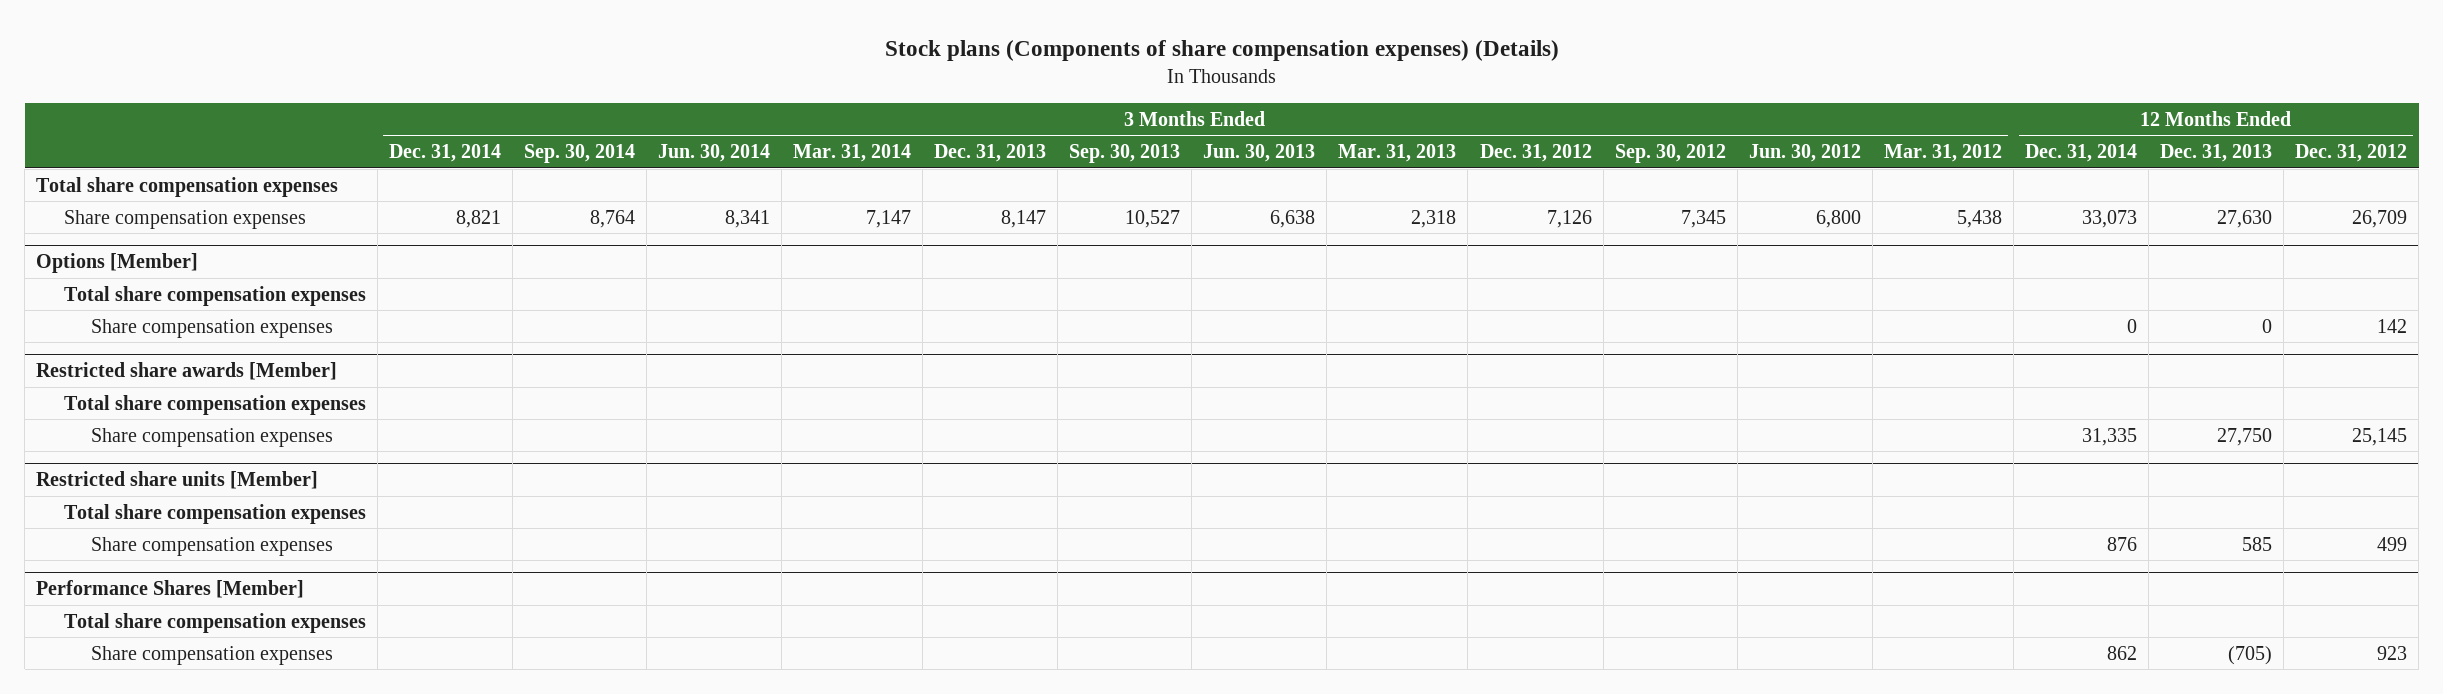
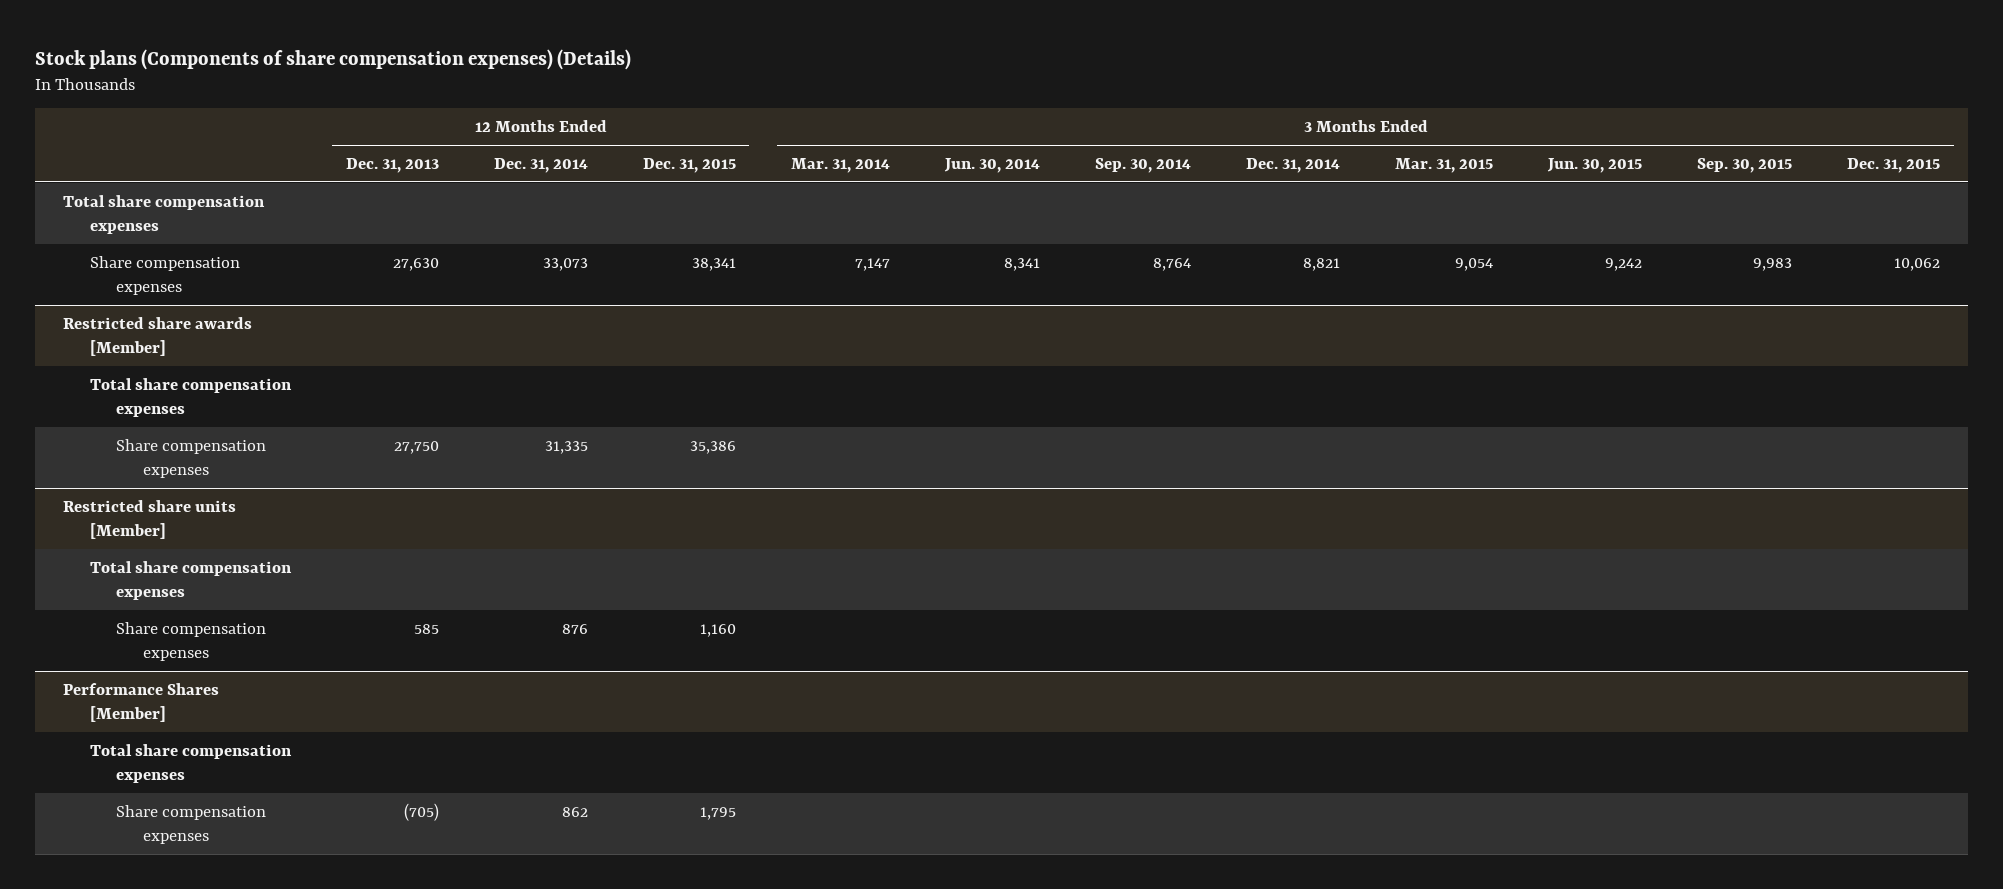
- | 3 Months Ended Dec. 31, 2014 | 3 Months Ended Sep. 30, 2014 | 3 Months Ended Jun. 30, 2014 | 3 Months Ended Mar. 31, 2014 | 3 Months Ended Dec. 31, 2013 | 3 Months Ended Sep. 30, 2013 | 3 Months Ended Jun. 30, 2013 | 3 Months Ended Mar. 31, 2013 | 3 Months Ended Dec. 31, 2012 | 3 Months Ended Sep. 30, 2012 | 3 Months Ended Jun. 30, 2012 | 3 Months Ended Mar. 31, 2012 | 12 Months Ended Dec. 31, 2014 | 12 Months Ended Dec. 31, 2013 | 12 Months Ended Dec. 31, 2012
+ | 12 Months Ended Dec. 31, 2013 | 12 Months Ended Dec. 31, 2014 | 12 Months Ended Dec. 31, 2015 | 3 Months Ended Mar. 31, 2014 | 3 Months Ended Jun. 30, 2014 | 3 Months Ended Sep. 30, 2014 | 3 Months Ended Dec. 31, 2014 | 3 Months Ended Mar. 31, 2015 | 3 Months Ended Jun. 30, 2015 | 3 Months Ended Sep. 30, 2015 | 3 Months Ended Dec. 31, 2015
- Options [Member]
- Total share compensation expenses
- Share compensation expenses | | | | | | | | | | | | | 0 | 0 | 142

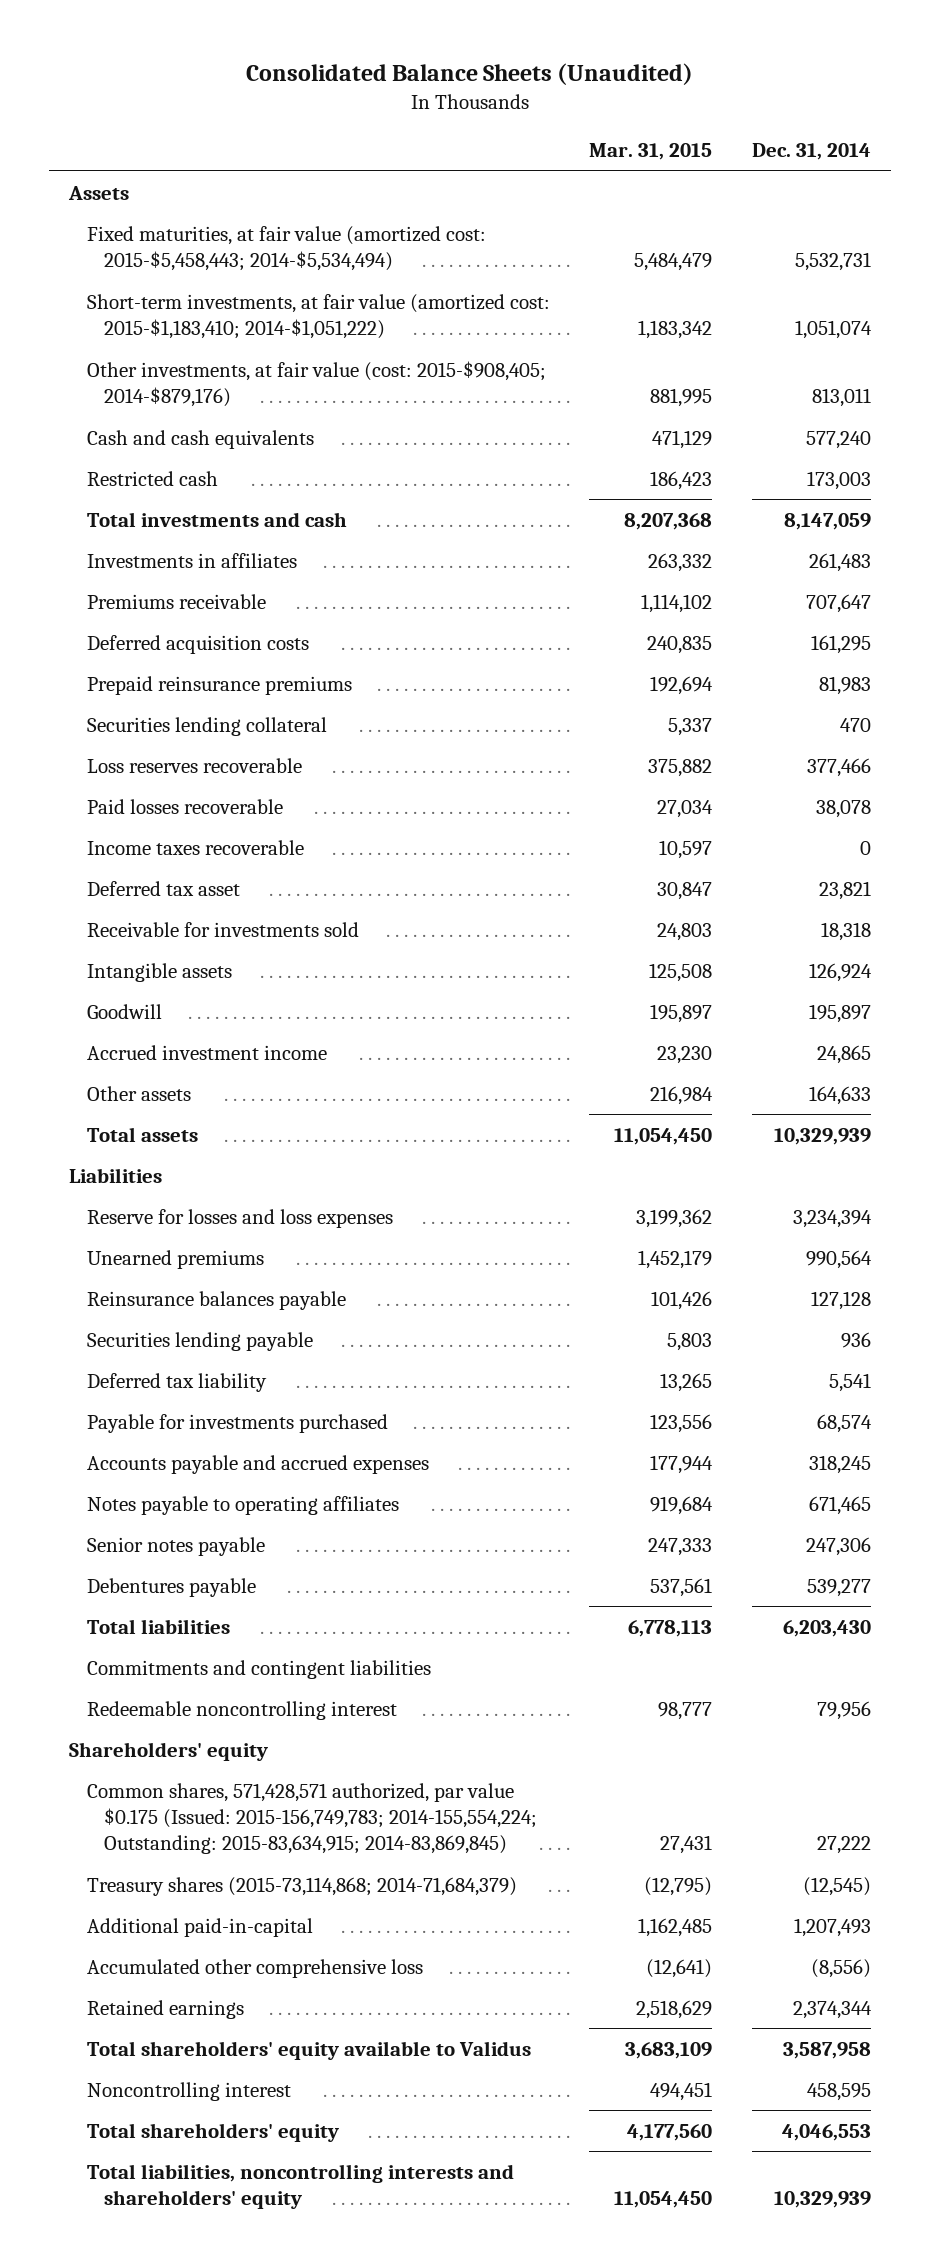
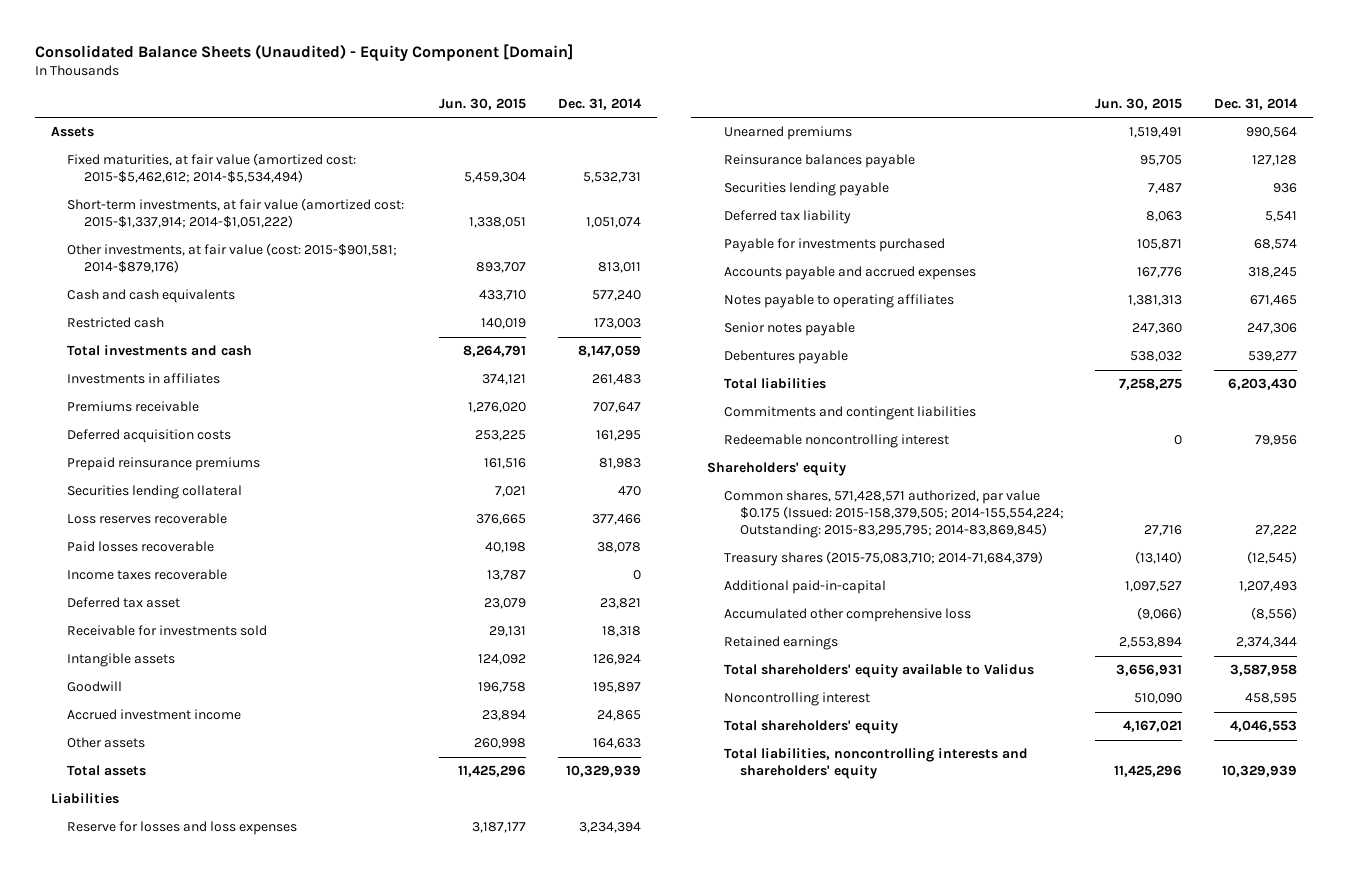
- Consolidated Balance Sheets (Unaudited)
+ Consolidated Balance Sheets (Unaudited) - Equity Component [Domain]
- | Mar. 31, 2015 | Dec. 31, 2014
+ | Jun. 30, 2015 | Dec. 31, 2014
- Fixed maturities, at fair value (amortized cost: 2015-$5,458,443; 2014-$5,534,494) | 5,484,479 | 5,532,731
- Short-term investments, at fair value (amortized cost: 2015-$1,183,410; 2014-$1,051,222) | 1,183,342 | 1,051,074
- Other investments, at fair value (cost: 2015-$908,405; 2014-$879,176) | 881,995 | 813,011
+ Fixed maturities, at fair value (amortized cost: 2015-$5,462,612; 2014-$5,534,494) | 5,459,304 | 5,532,731
+ Short-term investments, at fair value (amortized cost: 2015-$1,337,914; 2014-$1,051,222) | 1,338,051 | 1,051,074
+ Other investments, at fair value (cost: 2015-$901,581; 2014-$879,176) | 893,707 | 813,011
- Common shares, 571,428,571 authorized, par value $0.175 (Issued: 2015-156,749,783; 2014-155,554,224; Outstanding: 2015-83,634,915; 2014-83,869,845) | 27,431 | 27,222
- Treasury shares (2015-73,114,868; 2014-71,684,379) | (12,795) | (12,545)
+ Common shares, 571,428,571 authorized, par value $0.175 (Issued: 2015-158,379,505; 2014-155,554,224; Outstanding: 2015-83,295,795; 2014-83,869,845) | 27,716 | 27,222
+ Treasury shares (2015-75,083,710; 2014-71,684,379) | (13,140) | (12,545)

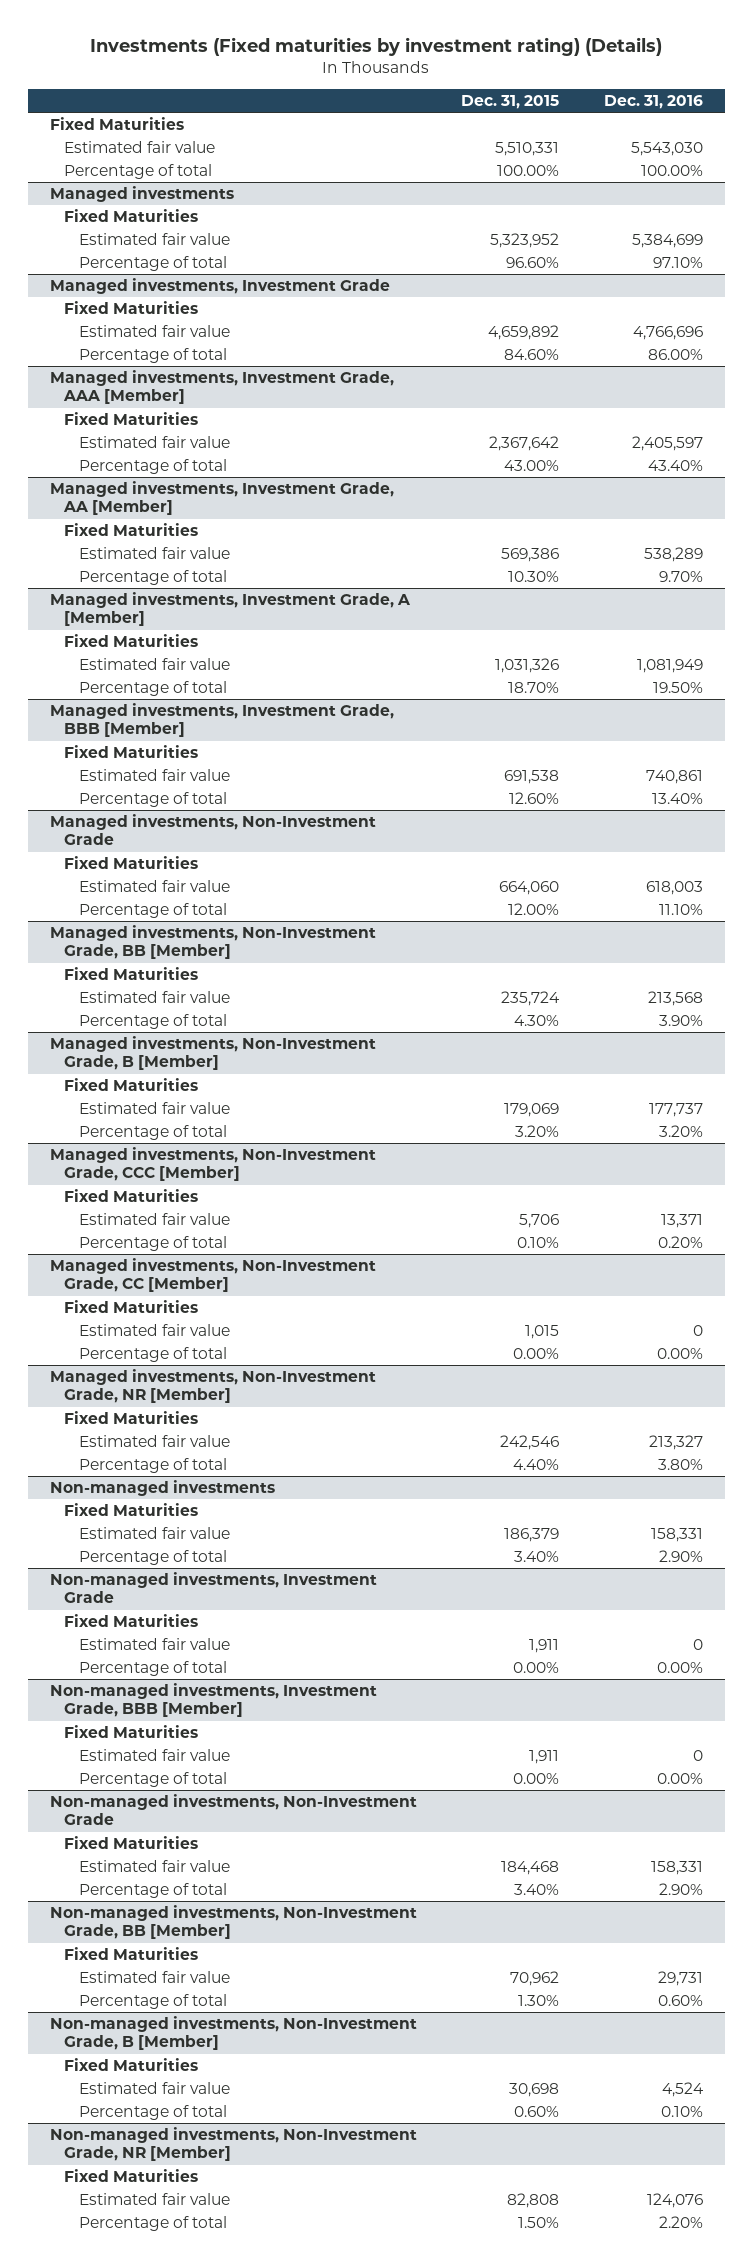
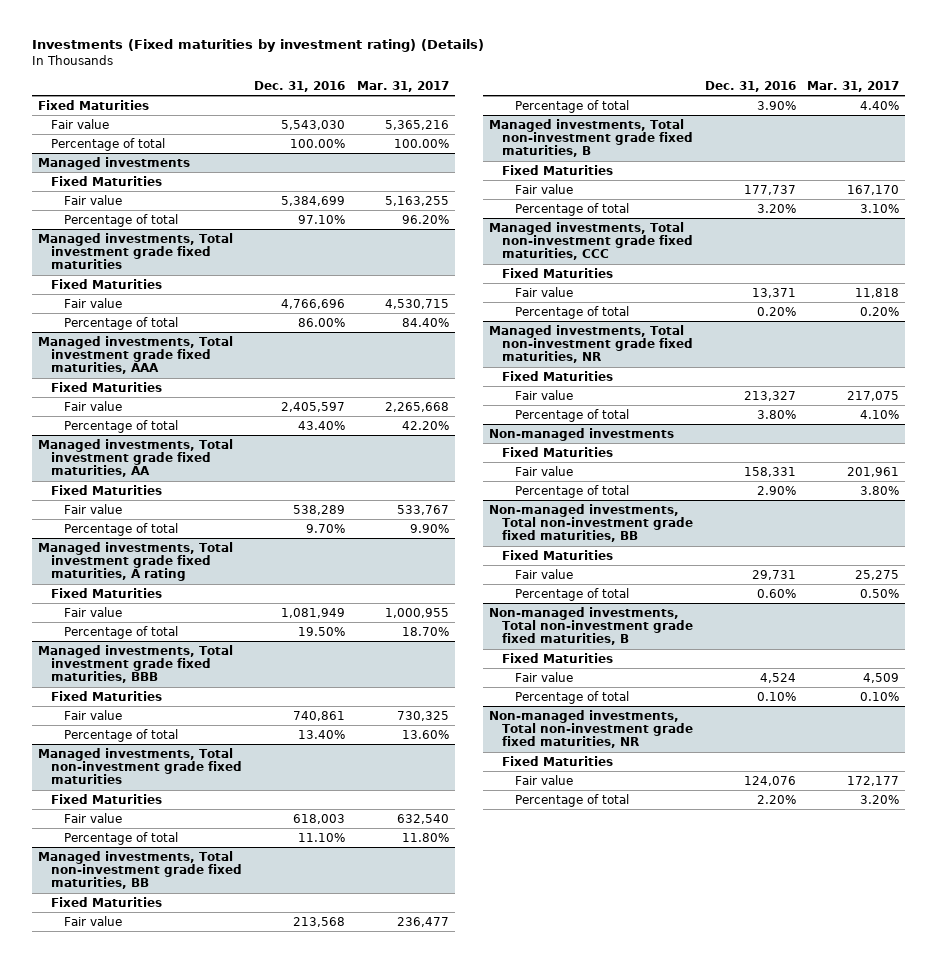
- | Dec. 31, 2015 | Dec. 31, 2016
+ | Dec. 31, 2016 | Mar. 31, 2017
- Estimated fair value | 5,510,331 | 5,543,030
+ Fair value | 5,543,030 | 5,365,216
@ Managed investments
- Estimated fair value | 5,323,952 | 5,384,699
+ Fair value | 5,384,699 | 5,163,255
- Managed investments, Investment Grade
+ Managed investments, Total investment grade fixed maturities
- Estimated fair value | 4,659,892 | 4,766,696
+ Fair value | 4,766,696 | 4,530,715
- Managed investments, Investment Grade, AAA [Member]
+ Managed investments, Total investment grade fixed maturities, AAA
- Estimated fair value | 2,367,642 | 2,405,597
+ Fair value | 2,405,597 | 2,265,668
- Managed investments, Investment Grade, AA [Member]
+ Managed investments, Total investment grade fixed maturities, AA
- Estimated fair value | 569,386 | 538,289
+ Fair value | 538,289 | 533,767
- Managed investments, Investment Grade, A [Member]
+ Managed investments, Total investment grade fixed maturities, A rating
- Estimated fair value | 1,031,326 | 1,081,949
+ Fair value | 1,081,949 | 1,000,955
- Managed investments, Investment Grade, BBB [Member]
+ Managed investments, Total investment grade fixed maturities, BBB
- Estimated fair value | 691,538 | 740,861
+ Fair value | 740,861 | 730,325
- Managed investments, Non-Investment Grade
+ Managed investments, Total non-investment grade fixed maturities
- Estimated fair value | 664,060 | 618,003
+ Fair value | 618,003 | 632,540
- Managed investments, Non-Investment Grade, BB [Member]
+ Managed investments, Total non-investment grade fixed maturities, BB
- Estimated fair value | 235,724 | 213,568
+ Fair value | 213,568 | 236,477
- Managed investments, Non-Investment Grade, B [Member]
+ Managed investments, Total non-investment grade fixed maturities, B
- Estimated fair value | 179,069 | 177,737
+ Fair value | 177,737 | 167,170
- Managed investments, Non-Investment Grade, CCC [Member]
+ Managed investments, Total non-investment grade fixed maturities, CCC
- Estimated fair value | 5,706 | 13,371
+ Fair value | 13,371 | 11,818
- Managed investments, Non-Investment Grade, CC [Member]
- Fixed Maturities
- Estimated fair value | 1,015 | 0
- Percentage of total | 0.00% | 0.00%
- Managed investments, Non-Investment Grade, NR [Member]
+ Managed investments, Total non-investment grade fixed maturities, NR
- Estimated fair value | 242,546 | 213,327
+ Fair value | 213,327 | 217,075
@ Non-managed investments
- Estimated fair value | 186,379 | 158,331
- Percentage of total | 3.40% | 2.90%
- Non-managed investments, Investment Grade
- Fixed Maturities
- Estimated fair value | 1,911 | 0
- Percentage of total | 0.00% | 0.00%
- Non-managed investments, Investment Grade, BBB [Member]
- Fixed Maturities
- Estimated fair value | 1,911 | 0
- Percentage of total | 0.00% | 0.00%
- Non-managed investments, Non-Investment Grade
- Fixed Maturities
- Estimated fair value | 184,468 | 158,331
@ Non-managed investments
+ Fair value | 158,331 | 201,961
- Non-managed investments, Non-Investment Grade, BB [Member]
+ Non-managed investments, Total non-investment grade fixed maturities, BB
- Estimated fair value | 70,962 | 29,731
+ Fair value | 29,731 | 25,275
- Non-managed investments, Non-Investment Grade, B [Member]
+ Non-managed investments, Total non-investment grade fixed maturities, B
- Estimated fair value | 30,698 | 4,524
+ Fair value | 4,524 | 4,509
- Non-managed investments, Non-Investment Grade, NR [Member]
+ Non-managed investments, Total non-investment grade fixed maturities, NR
- Estimated fair value | 82,808 | 124,076
+ Fair value | 124,076 | 172,177

